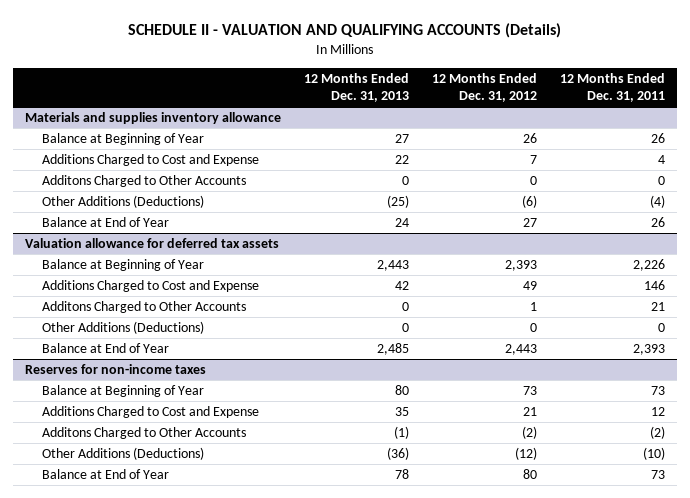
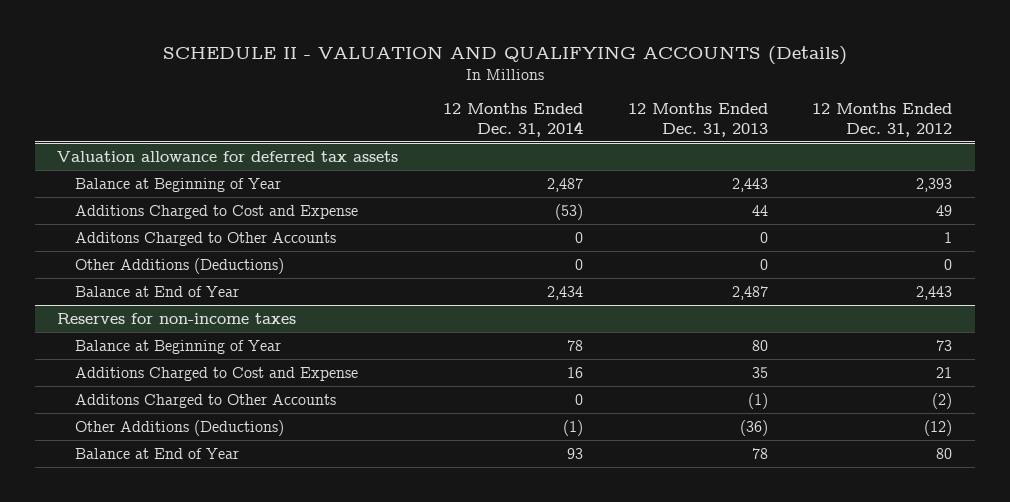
- | 12 Months Ended Dec. 31, 2013 | 12 Months Ended Dec. 31, 2012 | 12 Months Ended Dec. 31, 2011
+ | 12 Months Ended Dec. 31, 2014 | 12 Months Ended Dec. 31, 2013 | 12 Months Ended Dec. 31, 2012
- Materials and supplies inventory allowance
- Balance at Beginning of Year | 27 | 26 | 26
- Additions Charged to Cost and Expense | 22 | 7 | 4
- Additons Charged to Other Accounts | 0 | 0 | 0
- Other Additions (Deductions) | (25) | (6) | (4)
- Balance at End of Year | 24 | 27 | 26
@ Valuation allowance for deferred tax assets
- Additions Charged to Cost and Expense | 42 | 49 | 146
+ Additions Charged to Cost and Expense | (53) | 44 | 49
- Balance at End of Year | 2,485 | 2,443 | 2,393
+ Balance at End of Year | 2,434 | 2,487 | 2,443

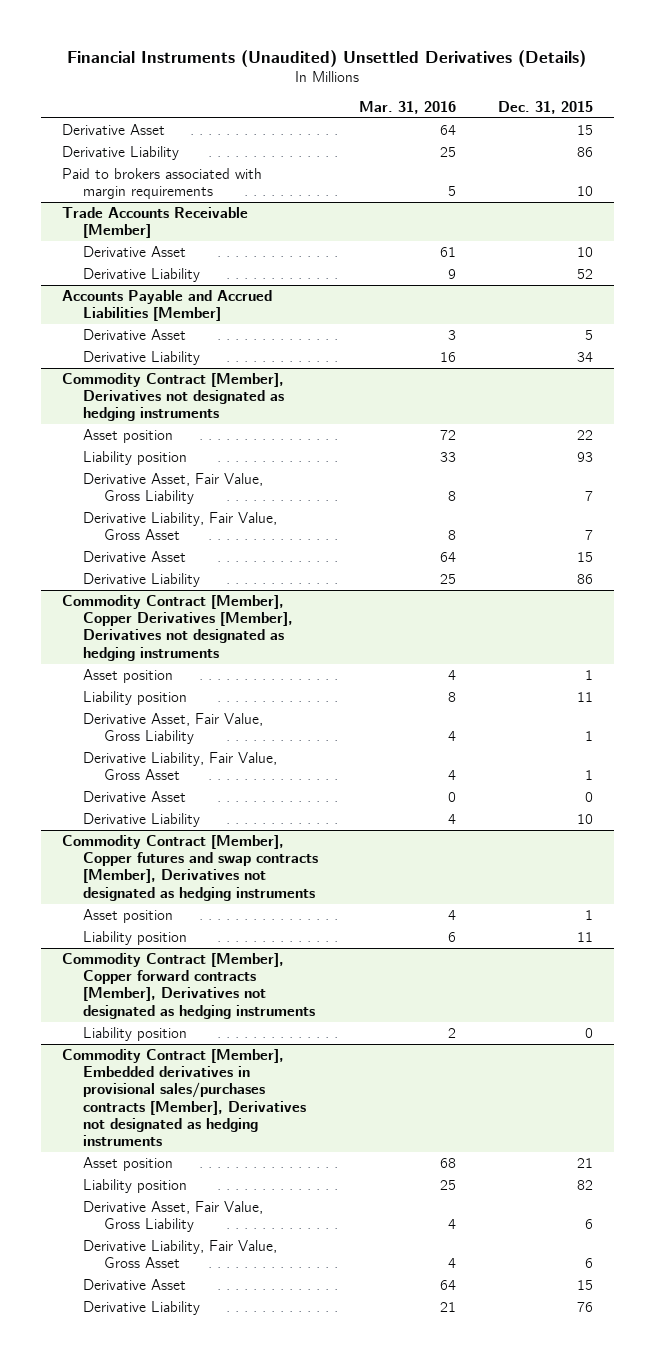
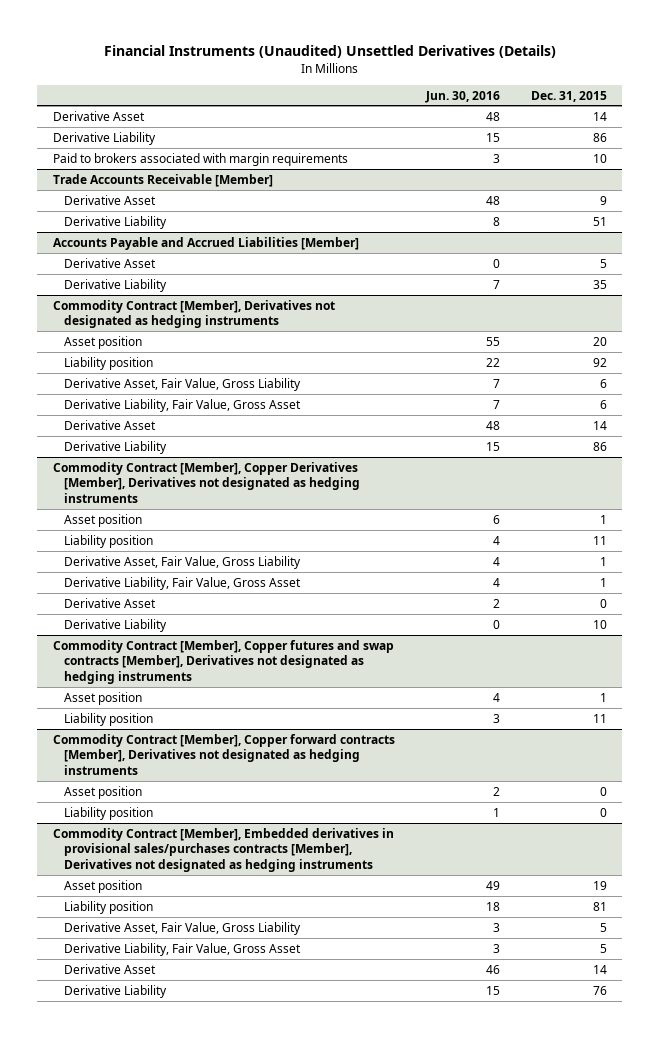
- | Mar. 31, 2016 | Dec. 31, 2015
+ | Jun. 30, 2016 | Dec. 31, 2015
- Derivative Asset | 64 | 15
+ Derivative Asset | 48 | 14
@ Trade Accounts Receivable [Member]
- Derivative Asset | 61 | 10
- Derivative Liability | 9 | 52
+ Derivative Asset | 48 | 9
+ Derivative Liability | 8 | 51
@ Accounts Payable and Accrued Liabilities [Member]
- Derivative Liability | 16 | 34
+ Derivative Liability | 7 | 35
@ Commodity Contract [Member], Derivatives not designated as hedging instruments
- Asset position | 72 | 22
- Liability position | 33 | 93
- Derivative Asset, Fair Value, Gross Liability | 8 | 7
- Derivative Liability, Fair Value, Gross Asset | 8 | 7
- Derivative Asset | 64 | 15
+ Asset position | 55 | 20
+ Liability position | 22 | 92
+ Derivative Asset, Fair Value, Gross Liability | 7 | 6
+ Derivative Liability, Fair Value, Gross Asset | 7 | 6
+ Derivative Asset | 48 | 14
@ Commodity Contract [Member], Copper forward contracts [Member], Derivatives not designated as hedging instruments
+ Asset position | 2 | 0
@ Commodity Contract [Member], Embedded derivatives in provisional sales/purchases contracts [Member], Derivatives not designated as hedging instruments
- Asset position | 68 | 21
- Liability position | 25 | 82
- Derivative Asset, Fair Value, Gross Liability | 4 | 6
- Derivative Liability, Fair Value, Gross Asset | 4 | 6
- Derivative Asset | 64 | 15
+ Asset position | 49 | 19
+ Liability position | 18 | 81
+ Derivative Asset, Fair Value, Gross Liability | 3 | 5
+ Derivative Liability, Fair Value, Gross Asset | 3 | 5
+ Derivative Asset | 46 | 14

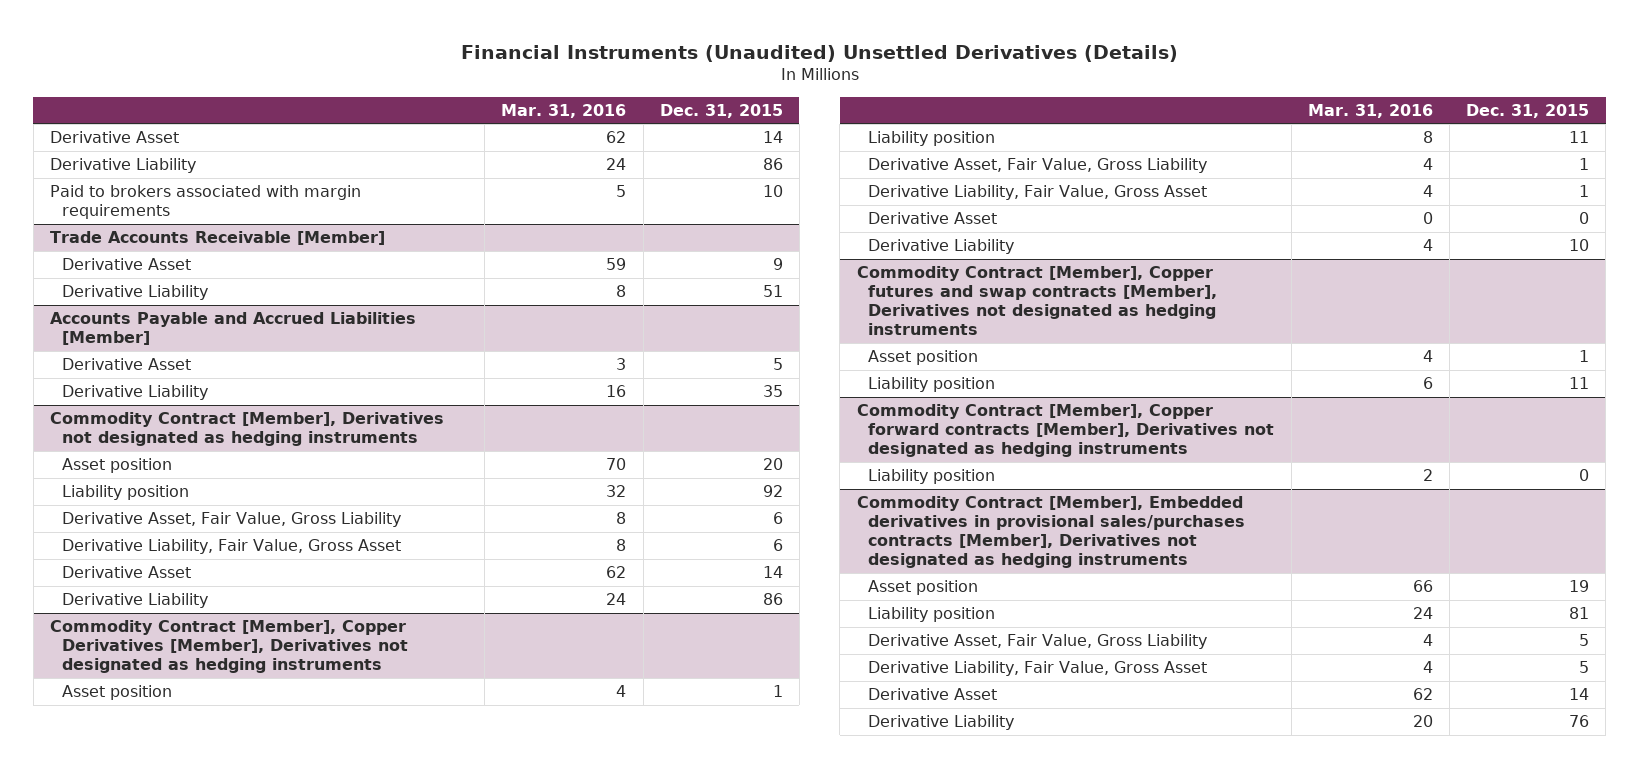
- | Jun. 30, 2016 | Dec. 31, 2015
+ | Mar. 31, 2016 | Dec. 31, 2015
@ Commodity Contract [Member], Copper forward contracts [Member], Derivatives not designated as hedging instruments
- Asset position | 2 | 0

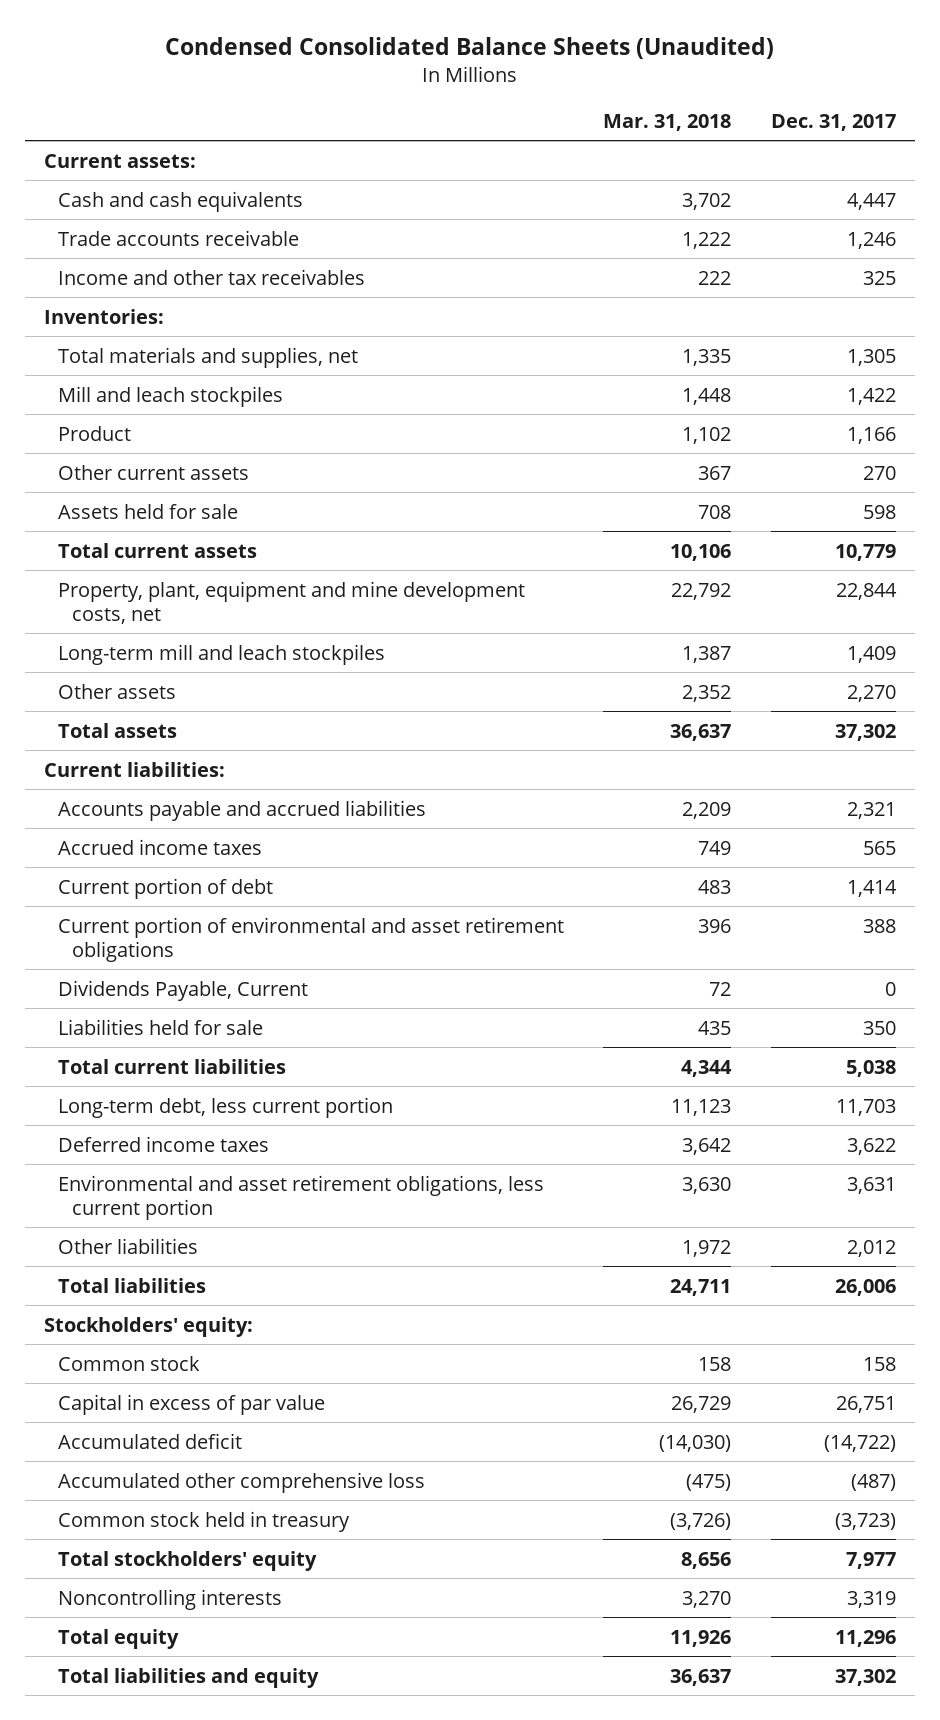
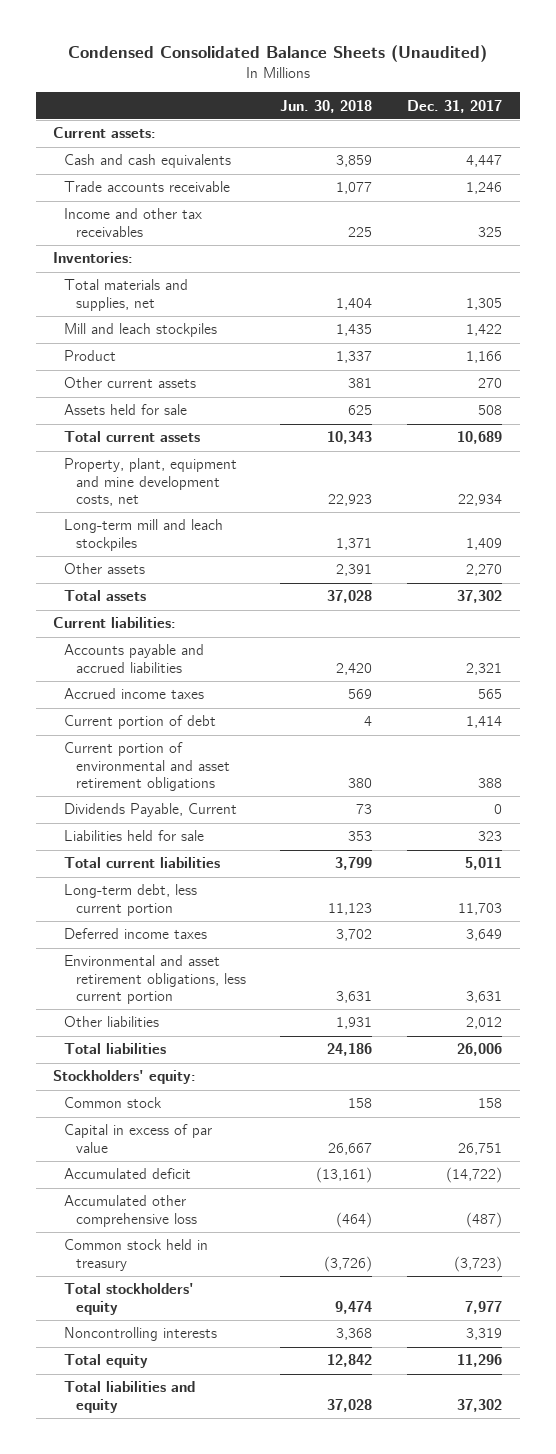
- | Mar. 31, 2018 | Dec. 31, 2017
+ | Jun. 30, 2018 | Dec. 31, 2017
- Assets held for sale | 708 | 598
- Total current assets | 10,106 | 10,779
- Property, plant, equipment and mine development costs, net | 22,792 | 22,844
+ Assets held for sale | 625 | 508
+ Total current assets | 10,343 | 10,689
+ Property, plant, equipment and mine development costs, net | 22,923 | 22,934
- Liabilities held for sale | 435 | 350
- Total current liabilities | 4,344 | 5,038
+ Liabilities held for sale | 353 | 323
+ Total current liabilities | 3,799 | 5,011
- Deferred income taxes | 3,642 | 3,622
+ Deferred income taxes | 3,702 | 3,649

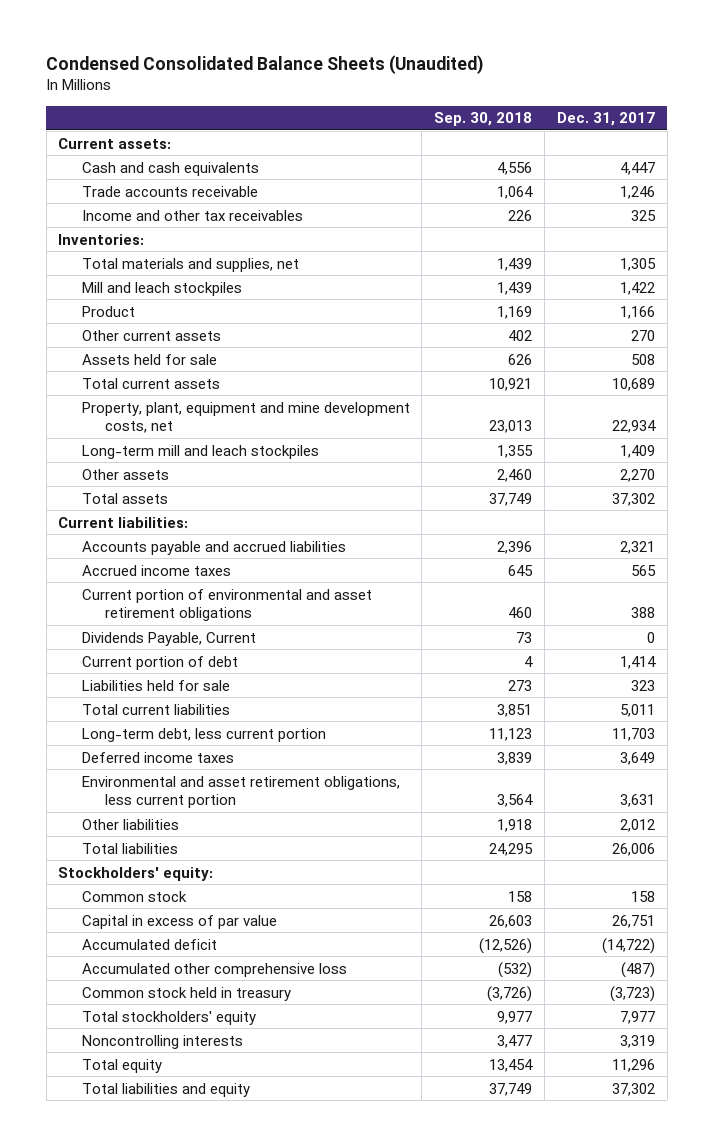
- | Jun. 30, 2018 | Dec. 31, 2017
+ | Sep. 30, 2018 | Dec. 31, 2017
moved down: Current portion of debt | 4 | 1,414

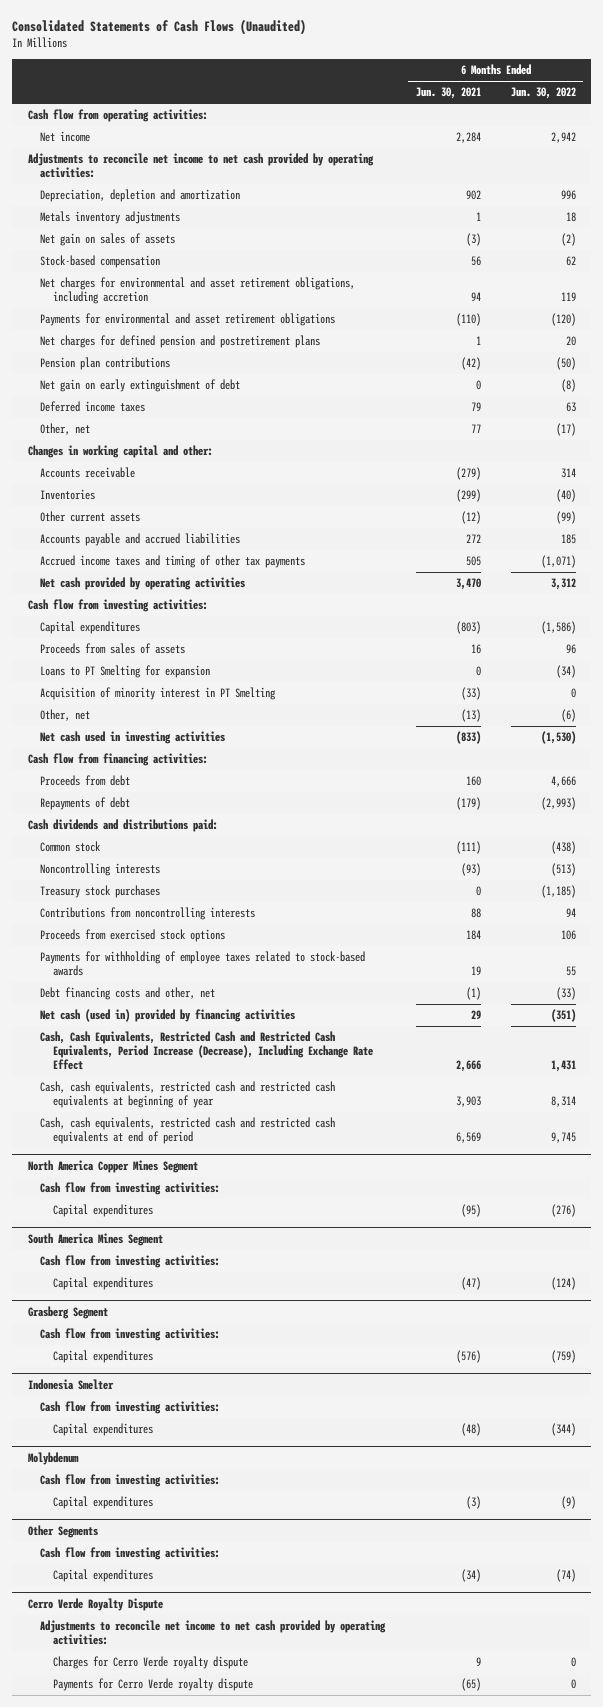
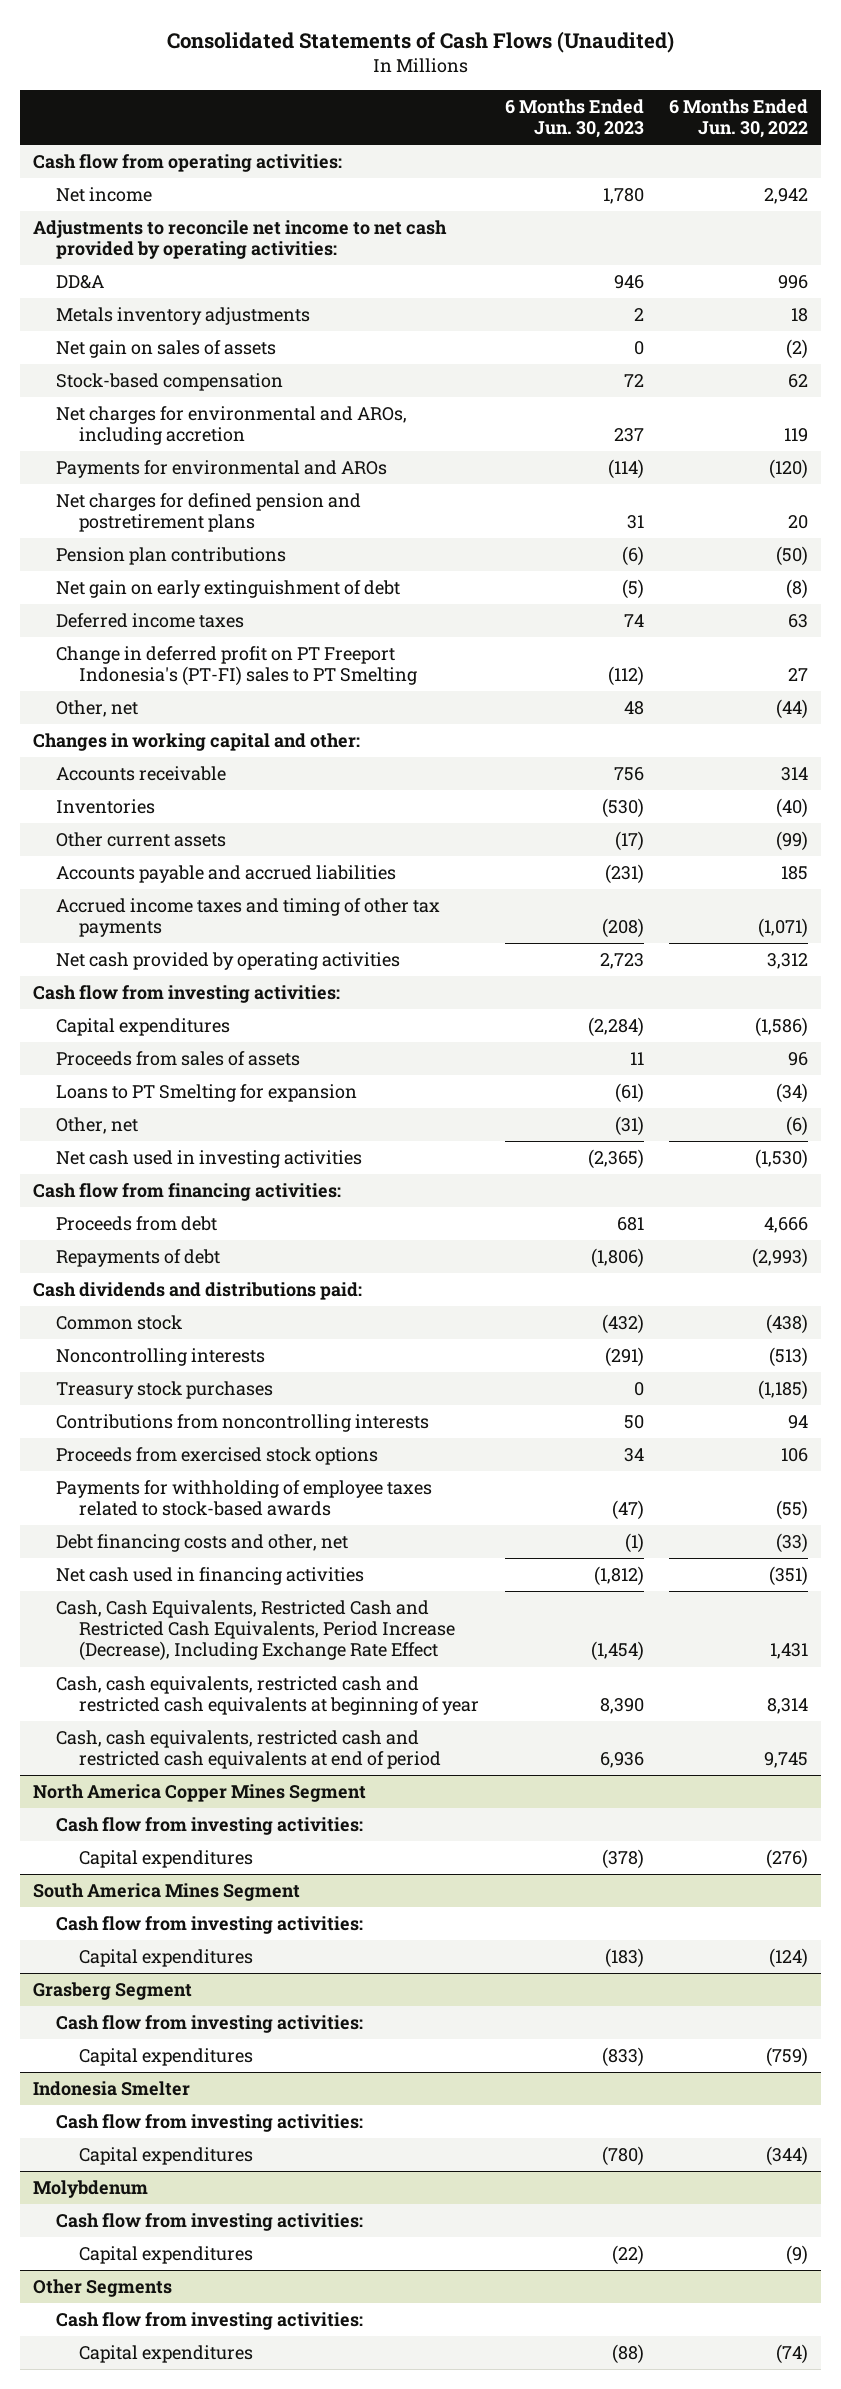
- | 6 Months Ended Jun. 30, 2021 | 6 Months Ended Jun. 30, 2022
+ | 6 Months Ended Jun. 30, 2023 | 6 Months Ended Jun. 30, 2022
- Depreciation, depletion and amortization | 902 | 996
+ DD&A | 946 | 996
- Net charges for environmental and asset retirement obligations, including accretion | 94 | 119
- Payments for environmental and asset retirement obligations | (110) | (120)
+ Net charges for environmental and AROs, including accretion | 237 | 119
+ Payments for environmental and AROs | (114) | (120)
- Other, net | 77 | (17)
+ Change in deferred profit on PT Freeport Indonesia's (PT-FI) sales to PT Smelting | (112) | 27
+ Other, net | 48 | (44)
- Acquisition of minority interest in PT Smelting | (33) | 0
- Payments for withholding of employee taxes related to stock-based awards | 19 | 55
+ Payments for withholding of employee taxes related to stock-based awards | (47) | (55)
- Net cash (used in) provided by financing activities | 29 | (351)
+ Net cash used in financing activities | (1,812) | (351)
- Cerro Verde Royalty Dispute
- Adjustments to reconcile net income to net cash provided by operating activities:
- Charges for Cerro Verde royalty dispute | 9 | 0
- Payments for Cerro Verde royalty dispute | (65) | 0

